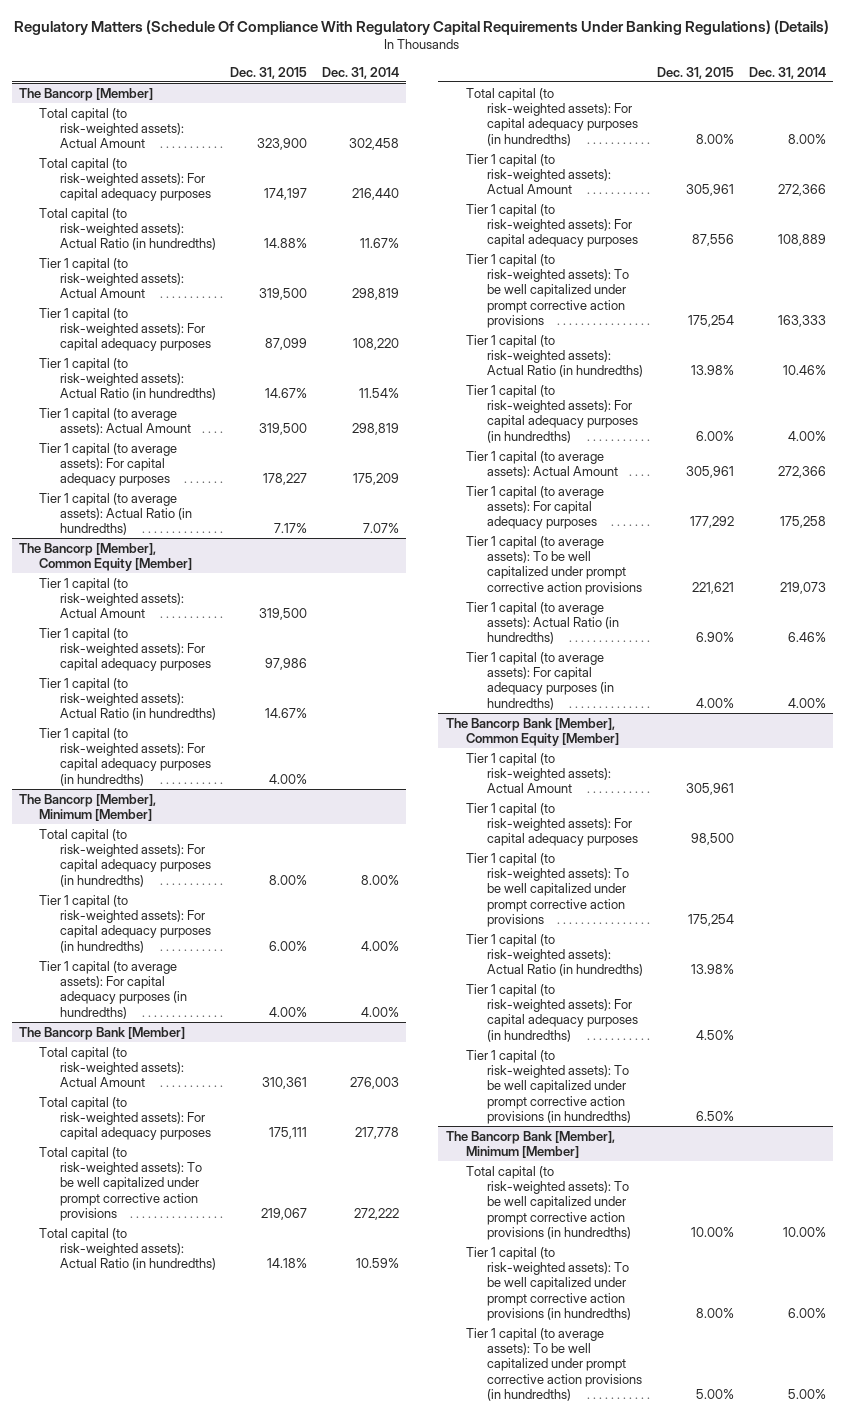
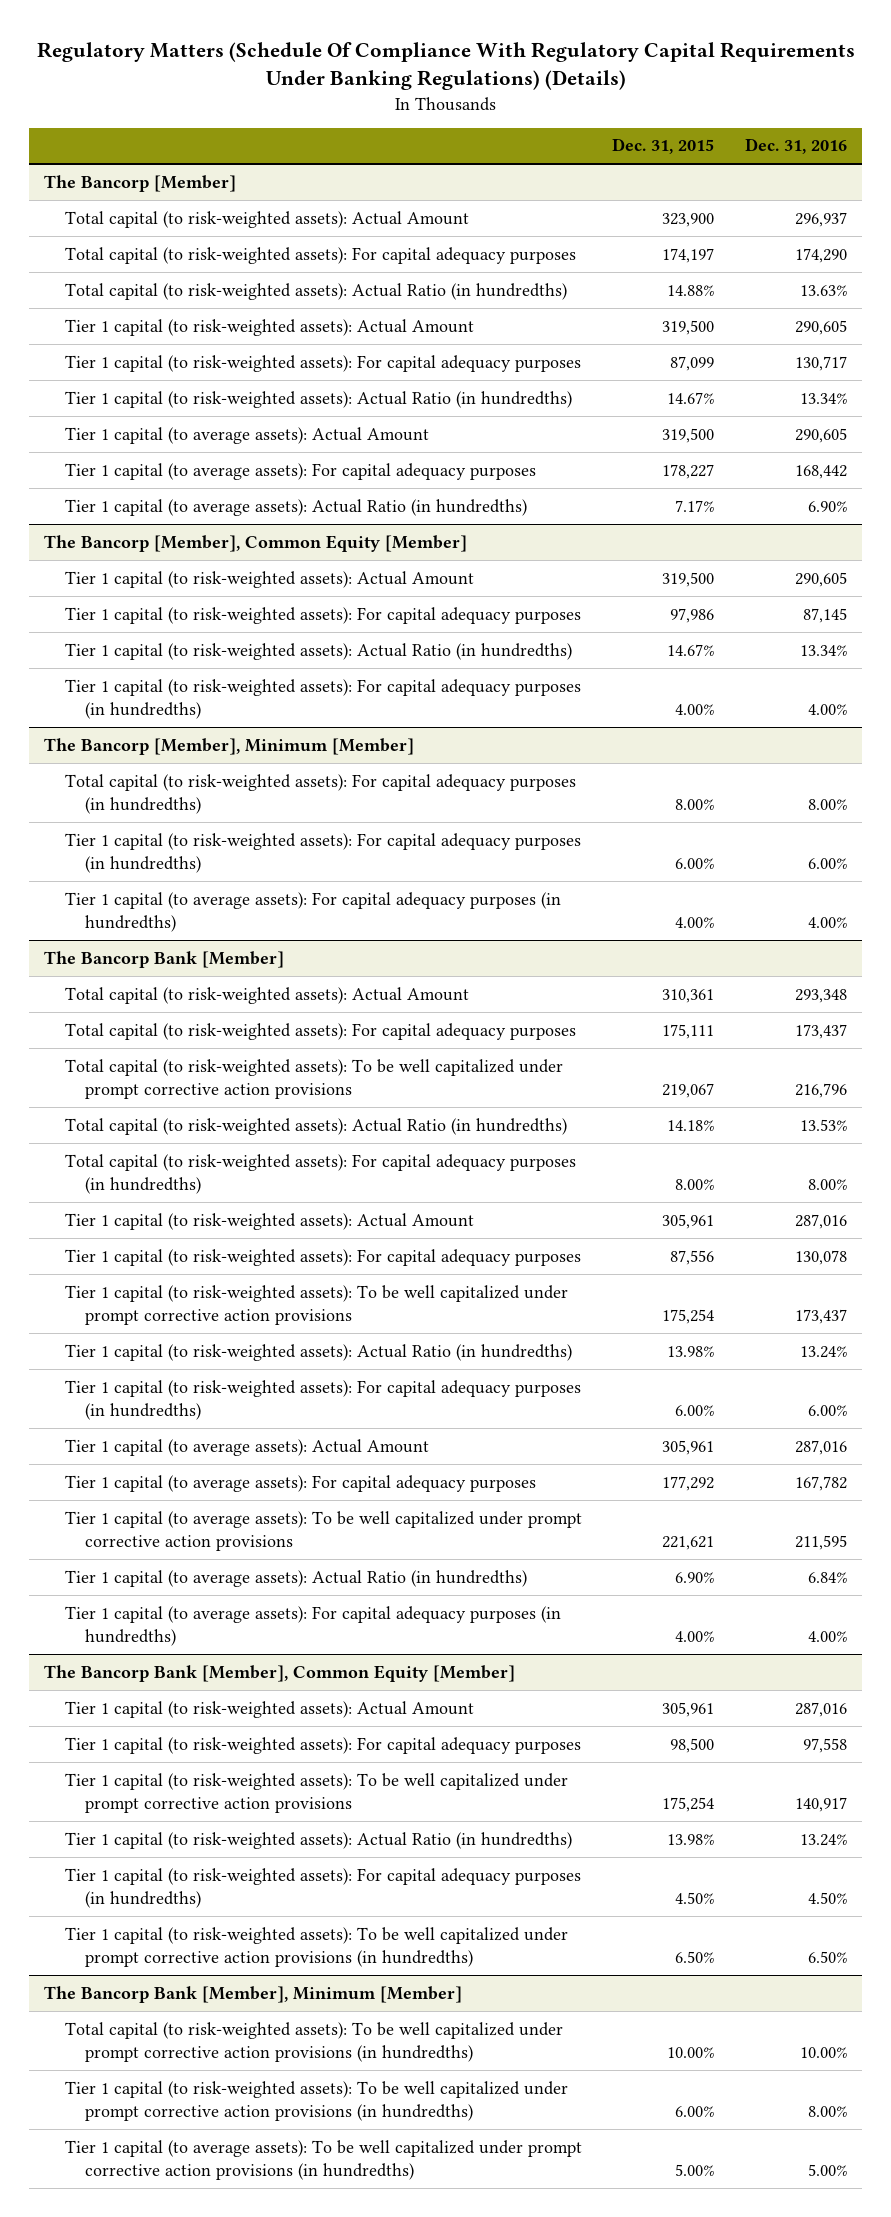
- | Dec. 31, 2015 | Dec. 31, 2014
+ | Dec. 31, 2015 | Dec. 31, 2016
@ The Bancorp Bank [Member], Minimum [Member]
- Tier 1 capital (to risk-weighted assets): To be well capitalized under prompt corrective action provisions (in hundredths) | 8.00% | 6.00%
+ Tier 1 capital (to risk-weighted assets): To be well capitalized under prompt corrective action provisions (in hundredths) | 6.00% | 8.00%

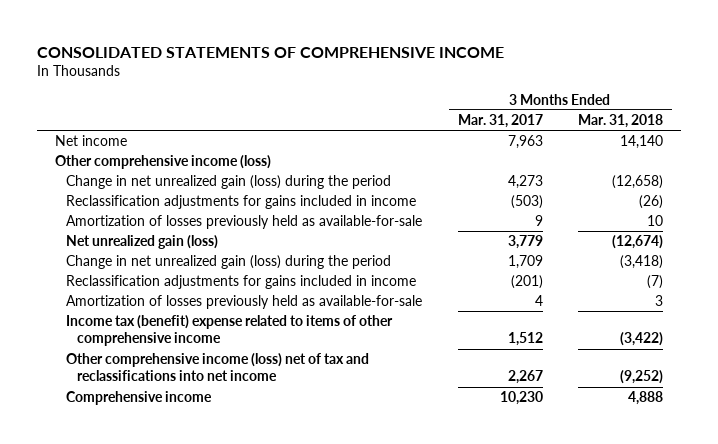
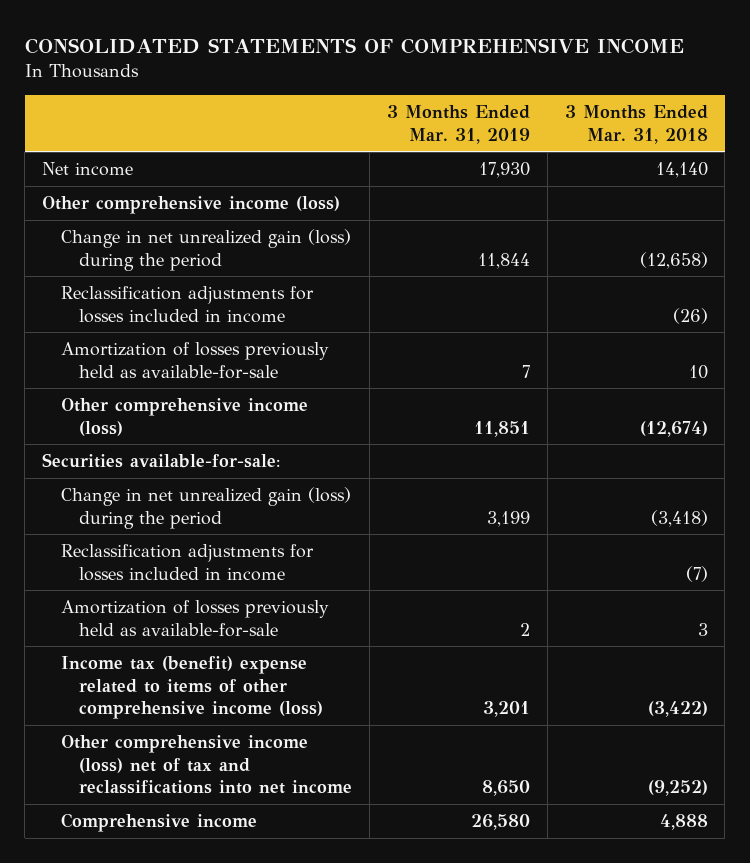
- | 3 Months Ended Mar. 31, 2017 | 3 Months Ended Mar. 31, 2018
+ | 3 Months Ended Mar. 31, 2019 | 3 Months Ended Mar. 31, 2018
- Reclassification adjustments for gains included in income | (503) | (26)
+ Reclassification adjustments for losses included in income | | (26)
- Net unrealized gain (loss) | 3,779 | (12,674)
+ Other comprehensive income (loss) | 11,851 | (12,674)
+ Securities available-for-sale:
- Reclassification adjustments for gains included in income | (201) | (7)
+ Reclassification adjustments for losses included in income | | (7)
- Income tax (benefit) expense related to items of other comprehensive income | 1,512 | (3,422)
+ Income tax (benefit) expense related to items of other comprehensive income (loss) | 3,201 | (3,422)

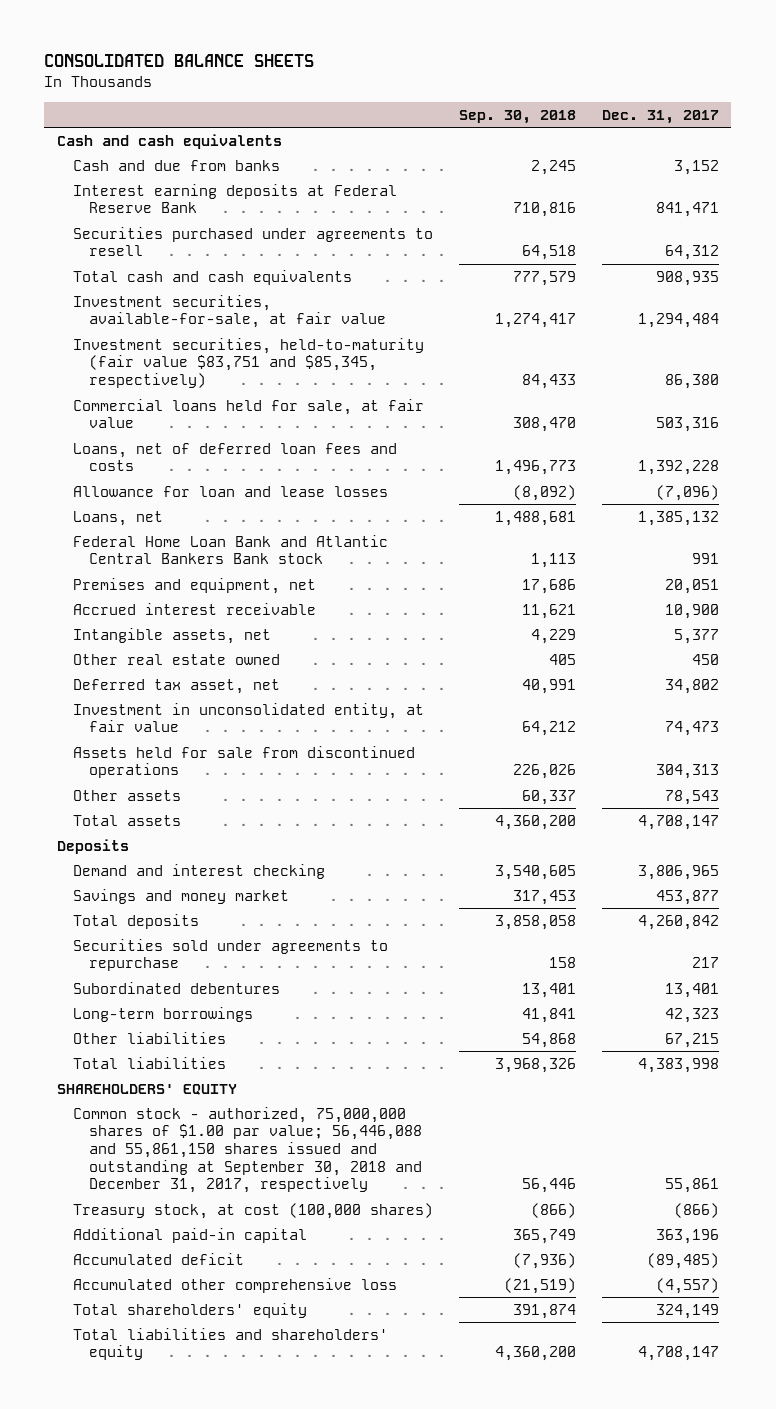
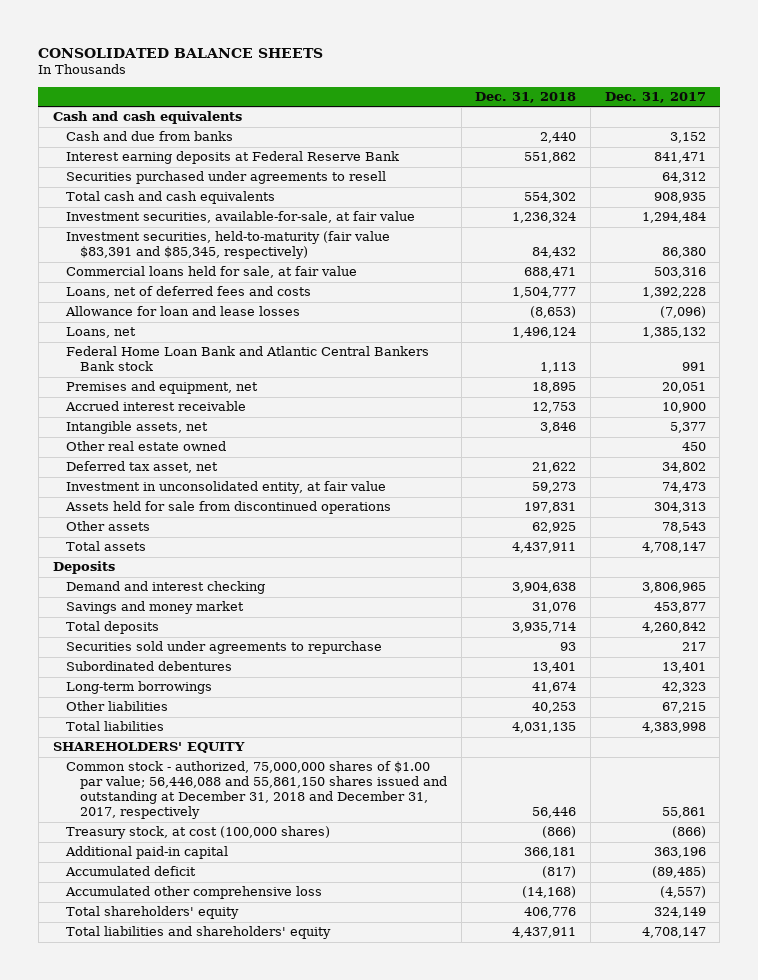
- | Sep. 30, 2018 | Dec. 31, 2017
+ | Dec. 31, 2018 | Dec. 31, 2017
- Investment securities, held-to-maturity (fair value $83,751 and $85,345, respectively) | 84,433 | 86,380
+ Investment securities, held-to-maturity (fair value $83,391 and $85,345, respectively) | 84,432 | 86,380
- Loans, net of deferred loan fees and costs | 1,496,773 | 1,392,228
+ Loans, net of deferred fees and costs | 1,504,777 | 1,392,228
- Common stock - authorized, 75,000,000 shares of $1.00 par value; 56,446,088 and 55,861,150 shares issued and outstanding at September 30, 2018 and December 31, 2017, respectively | 56,446 | 55,861
+ Common stock - authorized, 75,000,000 shares of $1.00 par value; 56,446,088 and 55,861,150 shares issued and outstanding at December 31, 2018 and December 31, 2017, respectively | 56,446 | 55,861

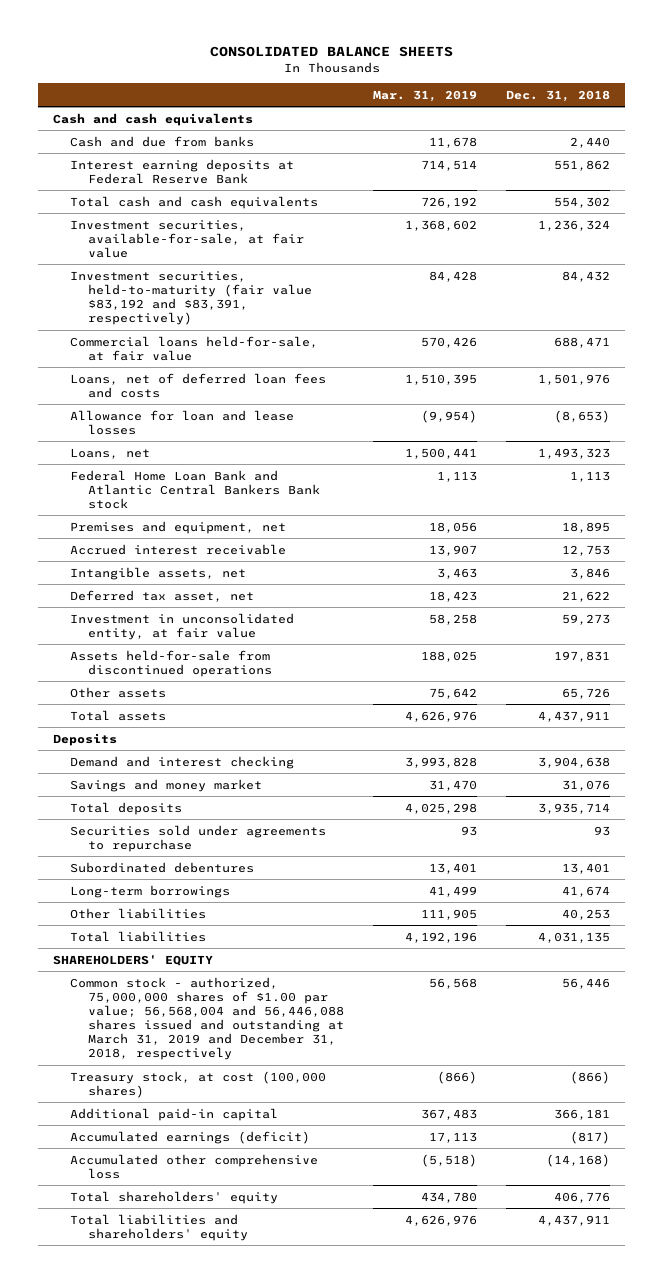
- | Dec. 31, 2018 | Dec. 31, 2017
+ | Mar. 31, 2019 | Dec. 31, 2018
- Securities purchased under agreements to resell | | 64,312
- Investment securities, held-to-maturity (fair value $83,391 and $85,345, respectively) | 84,432 | 86,380
- Commercial loans held for sale, at fair value | 688,471 | 503,316
- Loans, net of deferred fees and costs | 1,504,777 | 1,392,228
+ Investment securities, held-to-maturity (fair value $83,192 and $83,391, respectively) | 84,428 | 84,432
+ Commercial loans held-for-sale, at fair value | 570,426 | 688,471
+ Loans, net of deferred loan fees and costs | 1,510,395 | 1,501,976
- Loans, net | 1,496,124 | 1,385,132
+ Loans, net | 1,500,441 | 1,493,323
- Other real estate owned | | 450
- Assets held for sale from discontinued operations | 197,831 | 304,313
- Other assets | 62,925 | 78,543
+ Assets held-for-sale from discontinued operations | 188,025 | 197,831
+ Other assets | 75,642 | 65,726
- Common stock - authorized, 75,000,000 shares of $1.00 par value; 56,446,088 and 55,861,150 shares issued and outstanding at December 31, 2018 and December 31, 2017, respectively | 56,446 | 55,861
+ Common stock - authorized, 75,000,000 shares of $1.00 par value; 56,568,004 and 56,446,088 shares issued and outstanding at March 31, 2019 and December 31, 2018, respectively | 56,568 | 56,446
- Accumulated deficit | (817) | (89,485)
+ Accumulated earnings (deficit) | 17,113 | (817)

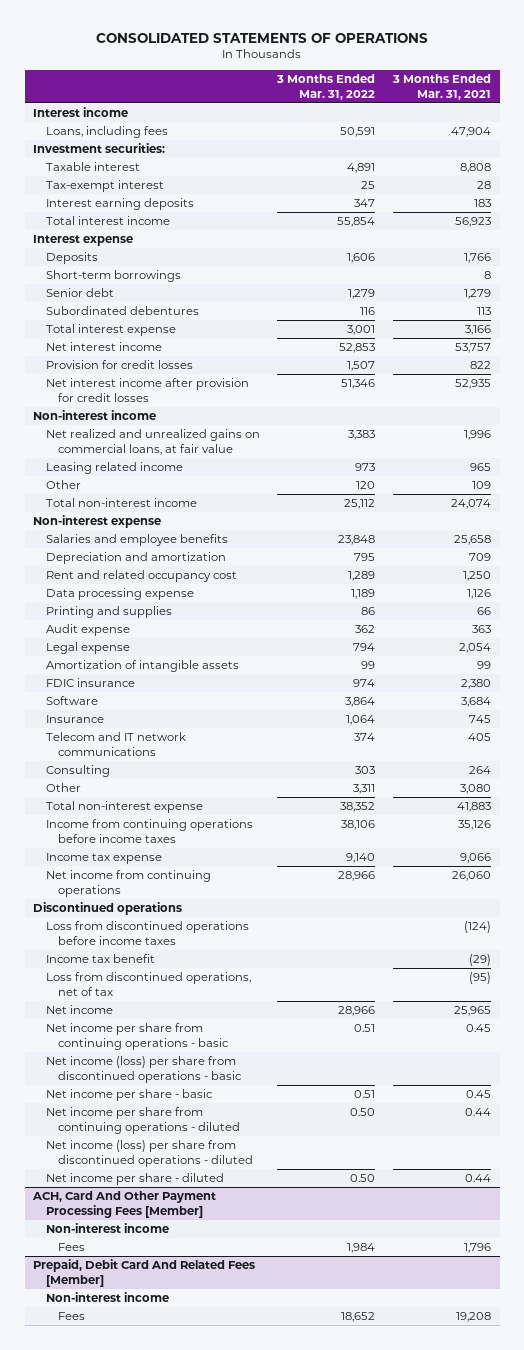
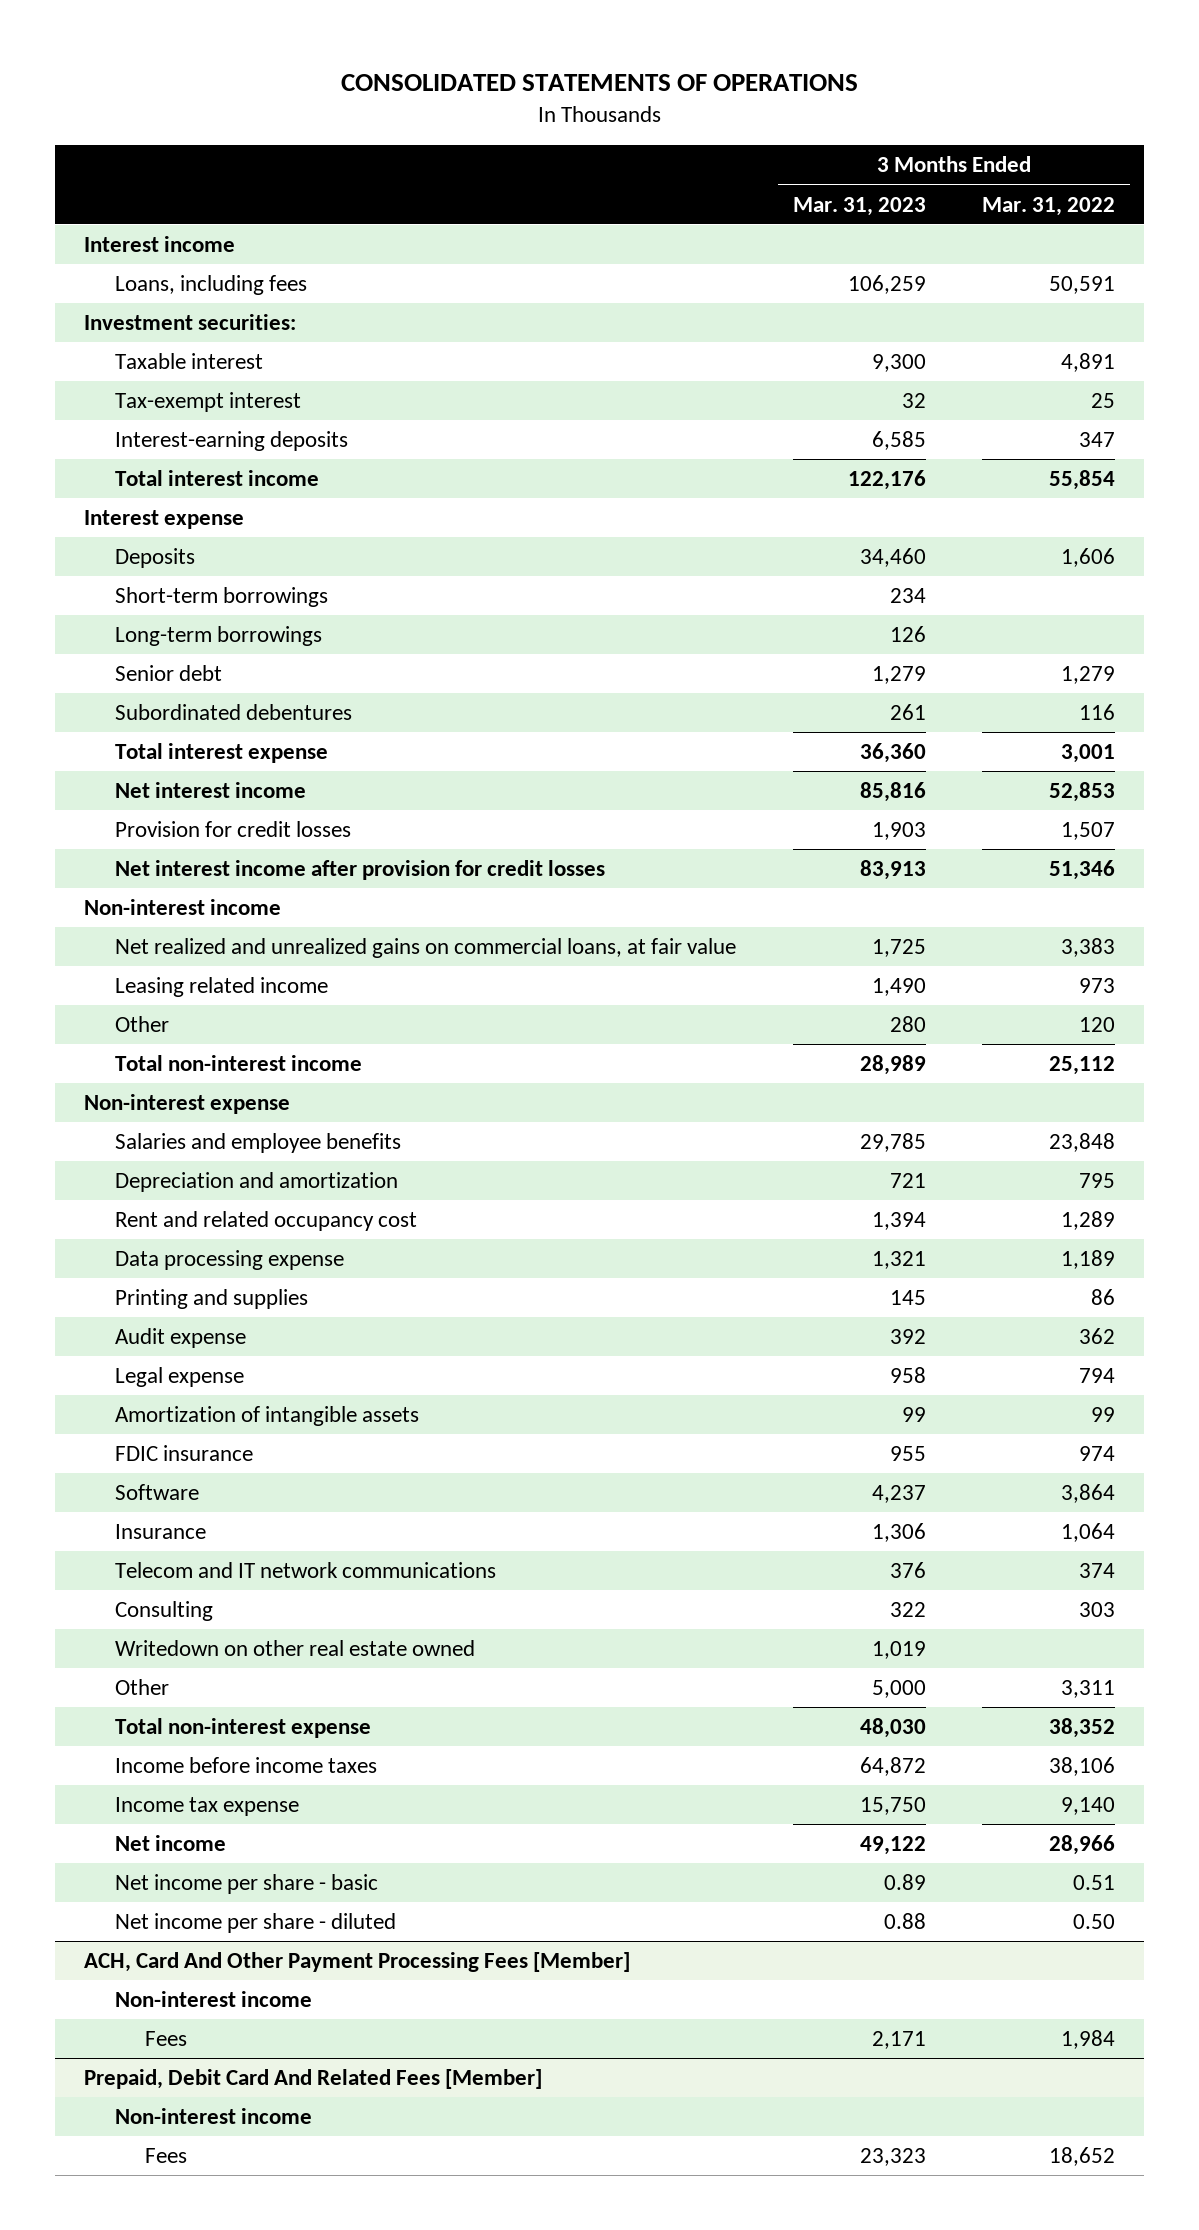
- | 3 Months Ended Mar. 31, 2022 | 3 Months Ended Mar. 31, 2021
+ | 3 Months Ended Mar. 31, 2023 | 3 Months Ended Mar. 31, 2022
- Interest earning deposits | 347 | 183
+ Interest-earning deposits | 6,585 | 347
+ Long-term borrowings | 126 |
+ Writedown on other real estate owned | 1,019 |
- Income from continuing operations before income taxes | 38,106 | 35,126
+ Income before income taxes | 64,872 | 38,106
- Net income from continuing operations | 28,966 | 26,060
- Discontinued operations
- Loss from discontinued operations before income taxes | | (124)
- Income tax benefit | | (29)
- Loss from discontinued operations, net of tax | | (95)
- Net income per share from continuing operations - basic | 0.51 | 0.45
- Net income (loss) per share from discontinued operations - basic
- Net income per share from continuing operations - diluted | 0.50 | 0.44
- Net income (loss) per share from discontinued operations - diluted

